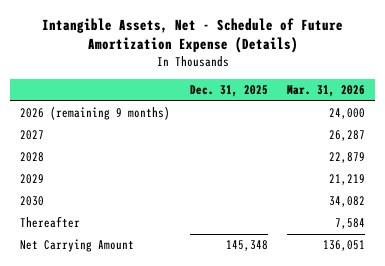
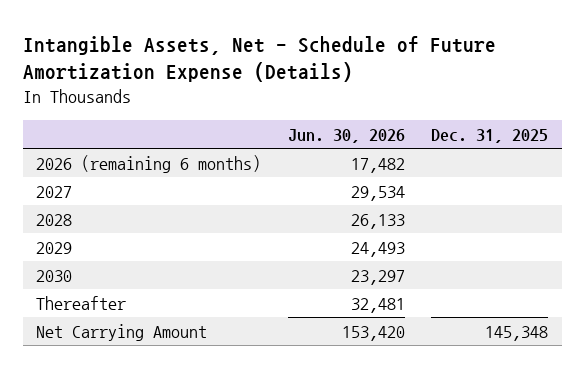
- | Dec. 31, 2025 | Mar. 31, 2026
+ | Jun. 30, 2026 | Dec. 31, 2025
- 2026 (remaining 9 months) | | 24,000
+ 2026 (remaining 6 months) | 17,482 |

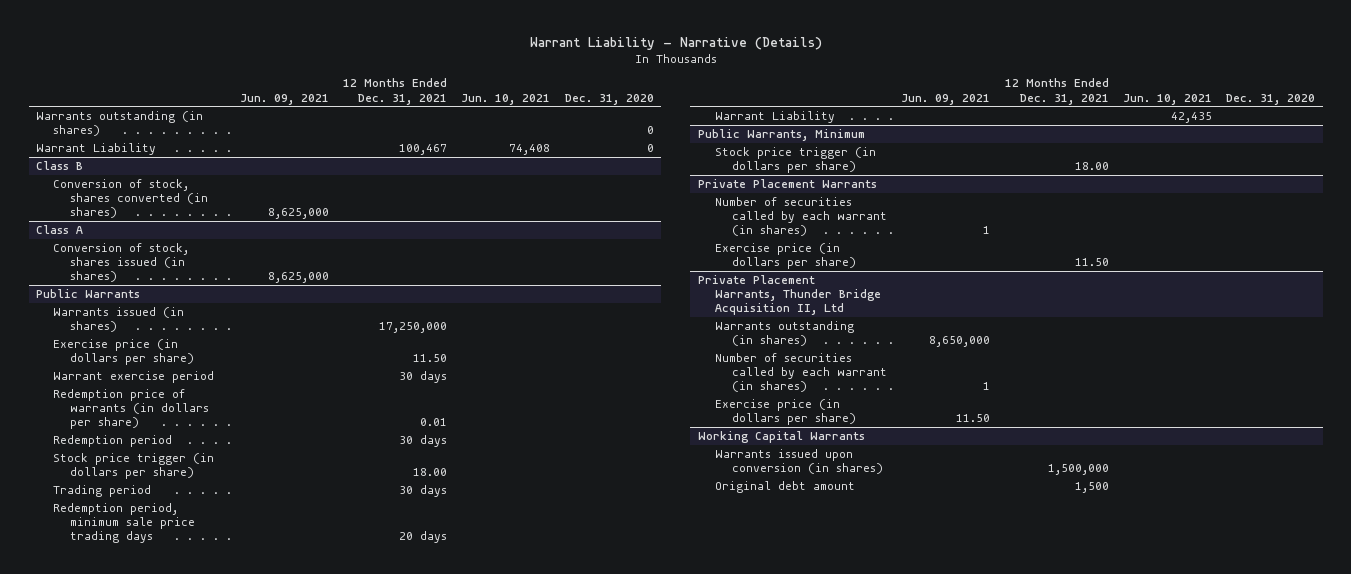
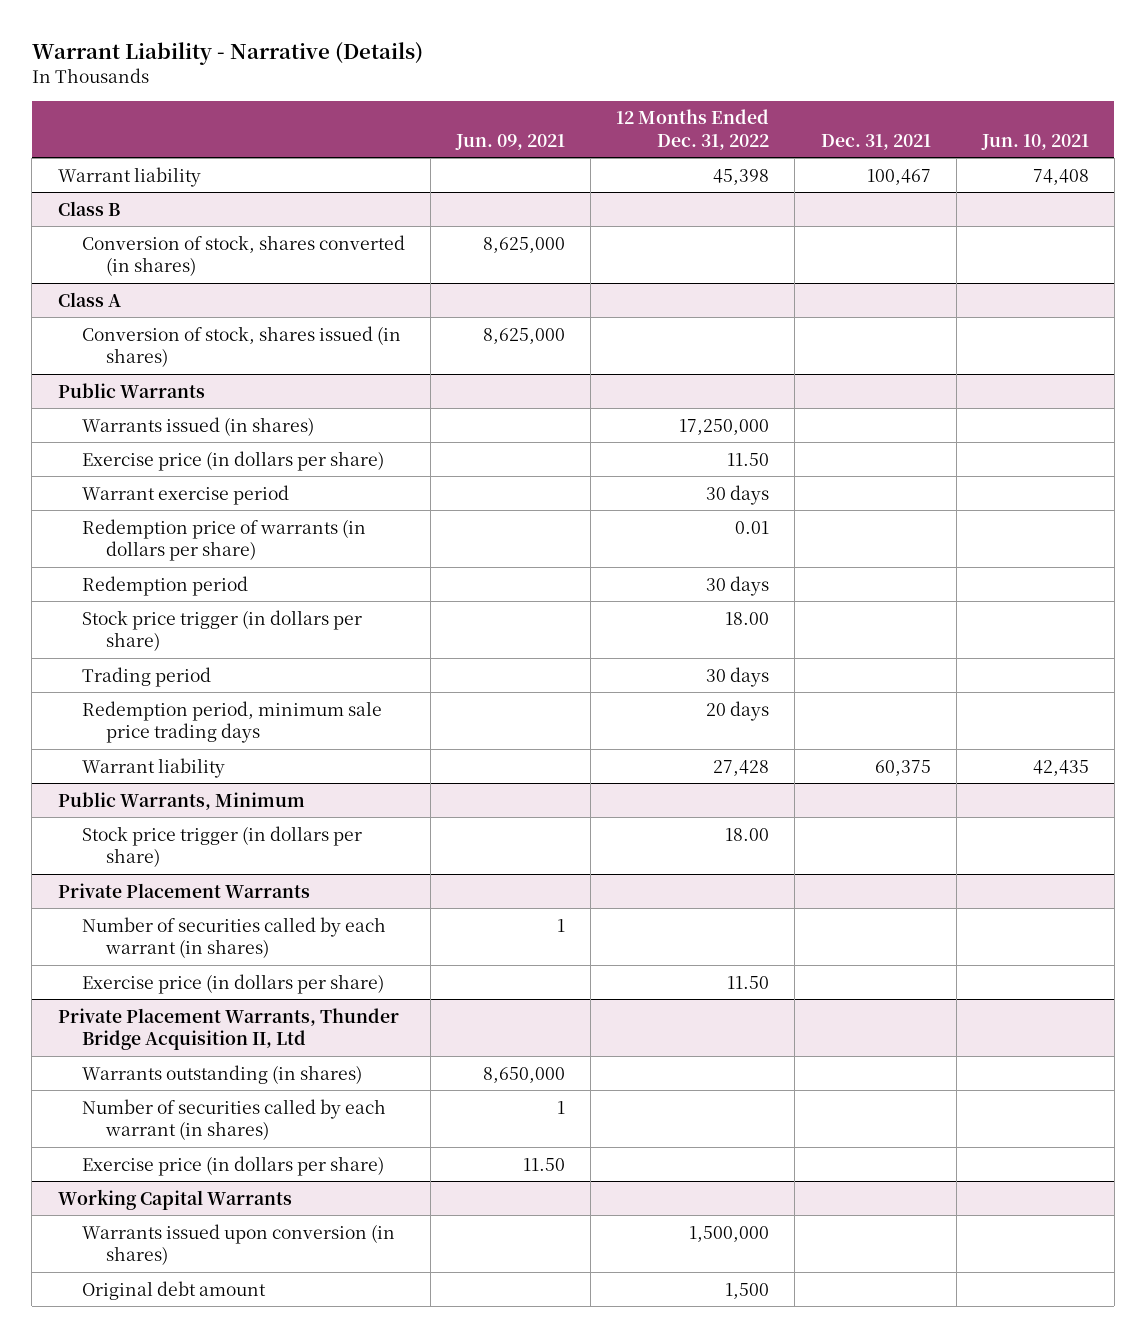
- | Jun. 09, 2021 | 12 Months Ended Dec. 31, 2021 | Jun. 10, 2021 | Dec. 31, 2020
+ | Jun. 09, 2021 | 12 Months Ended Dec. 31, 2022 | Dec. 31, 2021 | Jun. 10, 2021
- Warrants outstanding (in shares) | | | | 0
- Warrant Liability | | 100,467 | 74,408 | 0
+ Warrant liability | | 45,398 | 100,467 | 74,408
@ Public Warrants
- Warrant Liability | | | 42,435 |
+ Warrant liability | | 27,428 | 60,375 | 42,435

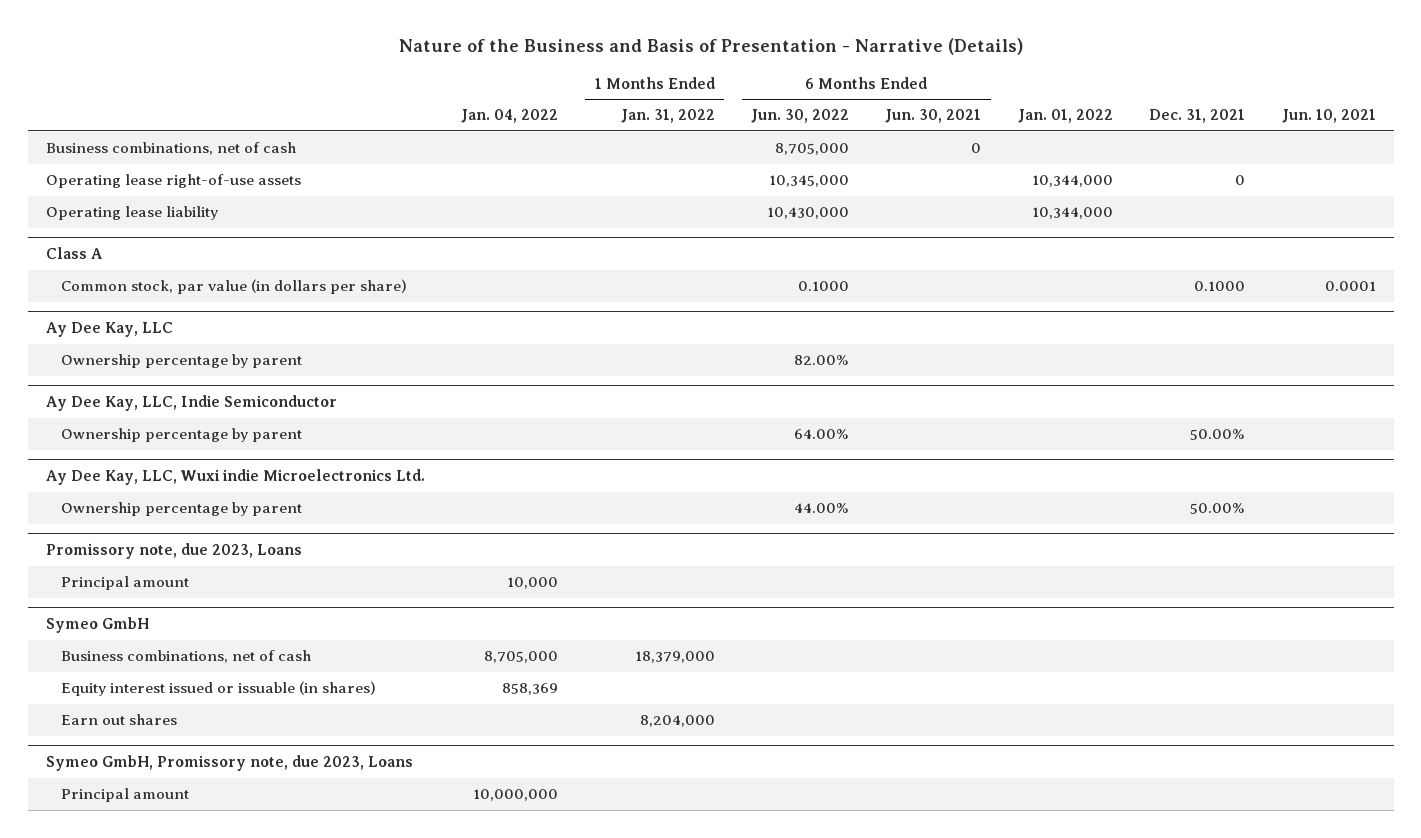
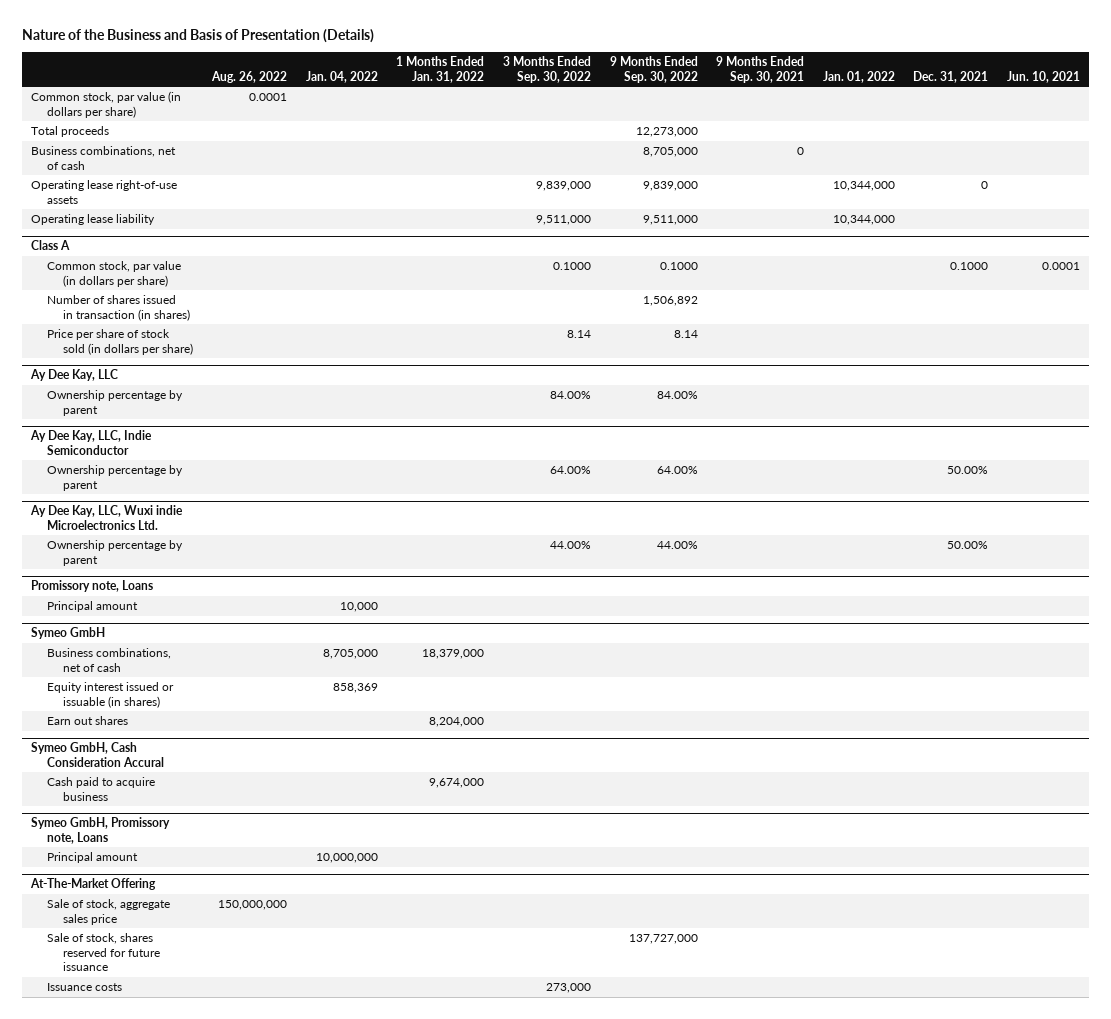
- Nature of the Business and Basis of Presentation - Narrative (Details)
+ Nature of the Business and Basis of Presentation (Details)
- | Jan. 04, 2022 | 1 Months Ended Jan. 31, 2022 | 6 Months Ended Jun. 30, 2022 | 6 Months Ended Jun. 30, 2021 | Jan. 01, 2022 | Dec. 31, 2021 | Jun. 10, 2021
+ | Aug. 26, 2022 | Jan. 04, 2022 | 1 Months Ended Jan. 31, 2022 | 3 Months Ended Sep. 30, 2022 | 9 Months Ended Sep. 30, 2022 | 9 Months Ended Sep. 30, 2021 | Jan. 01, 2022 | Dec. 31, 2021 | Jun. 10, 2021
+ Common stock, par value (in dollars per share) | 0.0001 | | | | | | | |
+ Total proceeds | | | | | 12,273,000 | | | |
@ Class A
+ Number of shares issued in transaction (in shares) | | | | | 1,506,892 | | | |
+ Price per share of stock sold (in dollars per share) | | | | 8.14 | 8.14 | | | |
- Promissory note, due 2023, Loans
+ Promissory note, Loans
- Symeo GmbH, Promissory note, due 2023, Loans
+ Symeo GmbH, Cash Consideration Accural
+ Cash paid to acquire business | | | 9,674,000 | | | | | |
+ Symeo GmbH, Promissory note, Loans
+ At-The-Market Offering
+ Sale of stock, aggregate sales price | 150,000,000 | | | | | | | |
+ Sale of stock, shares reserved for future issuance | | | | | 137,727,000 | | | |
+ Issuance costs | | | | 273,000 | | | | |

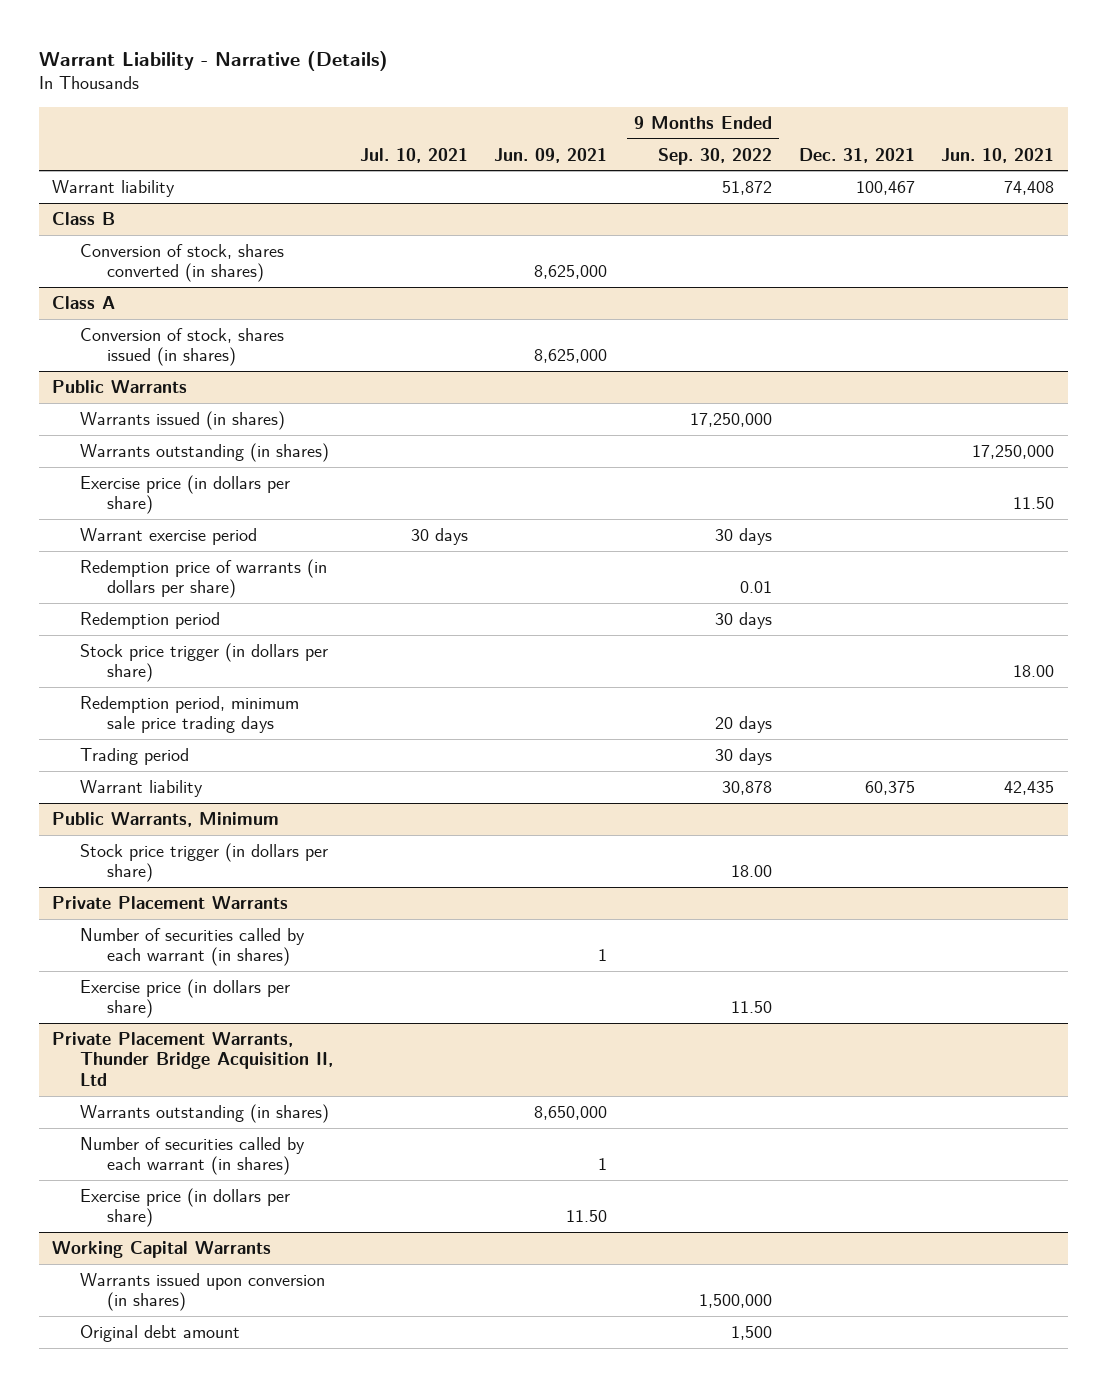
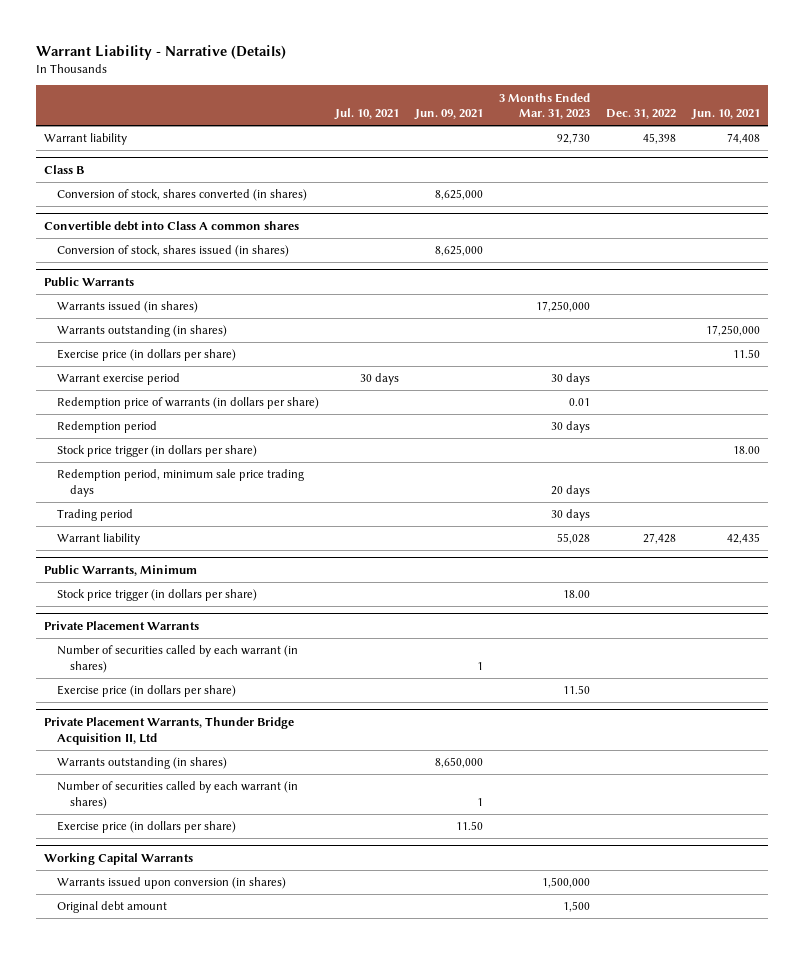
- | Jul. 10, 2021 | Jun. 09, 2021 | 9 Months Ended Sep. 30, 2022 | Dec. 31, 2021 | Jun. 10, 2021
+ | Jul. 10, 2021 | Jun. 09, 2021 | 3 Months Ended Mar. 31, 2023 | Dec. 31, 2022 | Jun. 10, 2021
- Class A
+ Convertible debt into Class A common shares

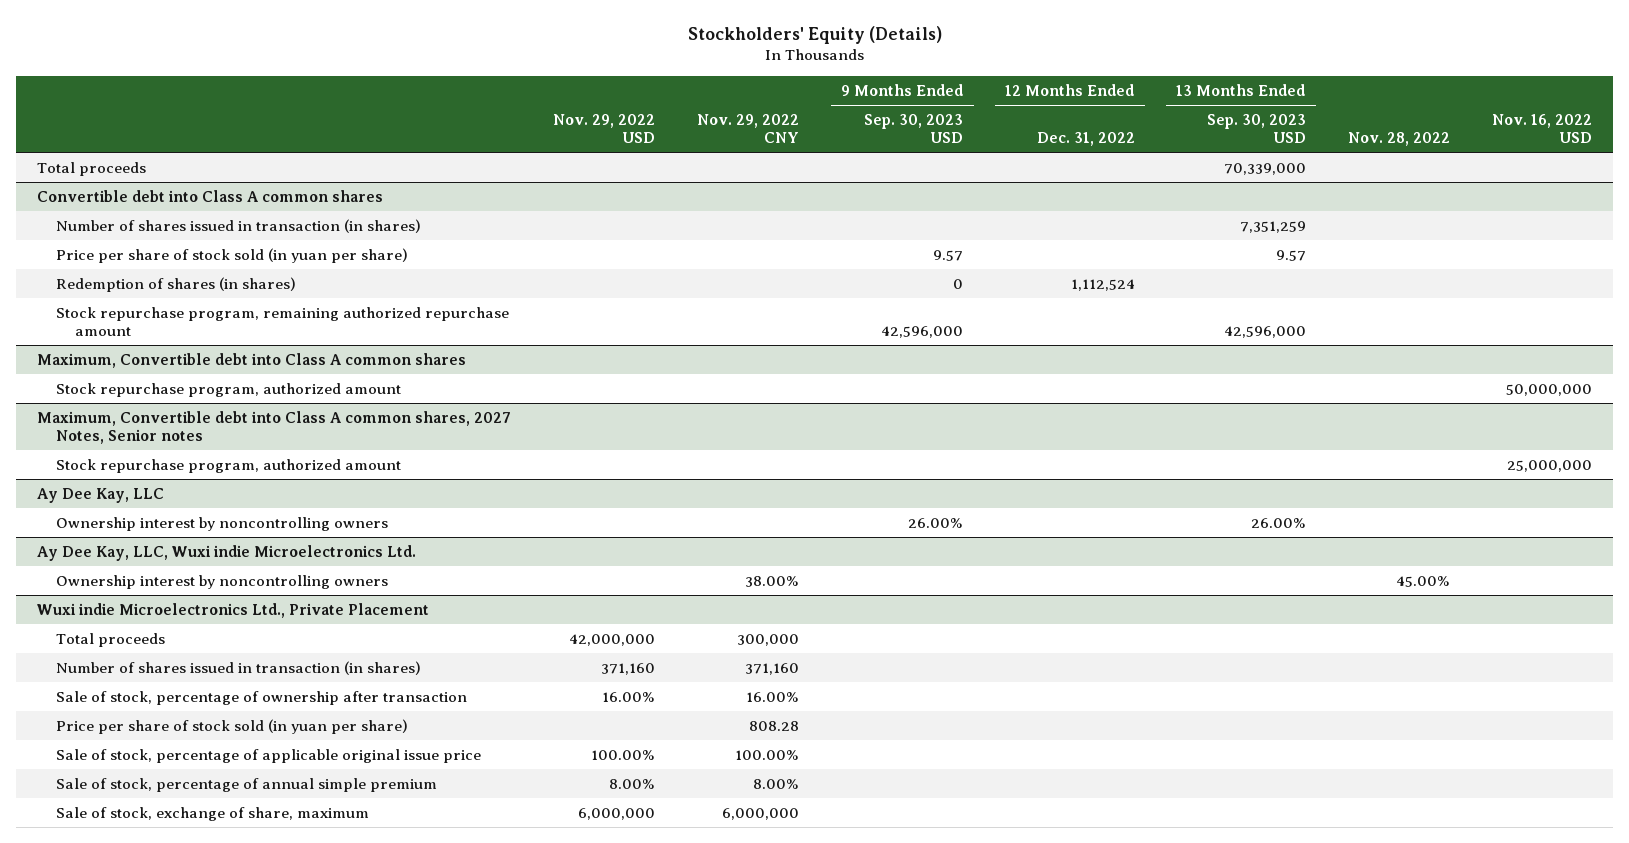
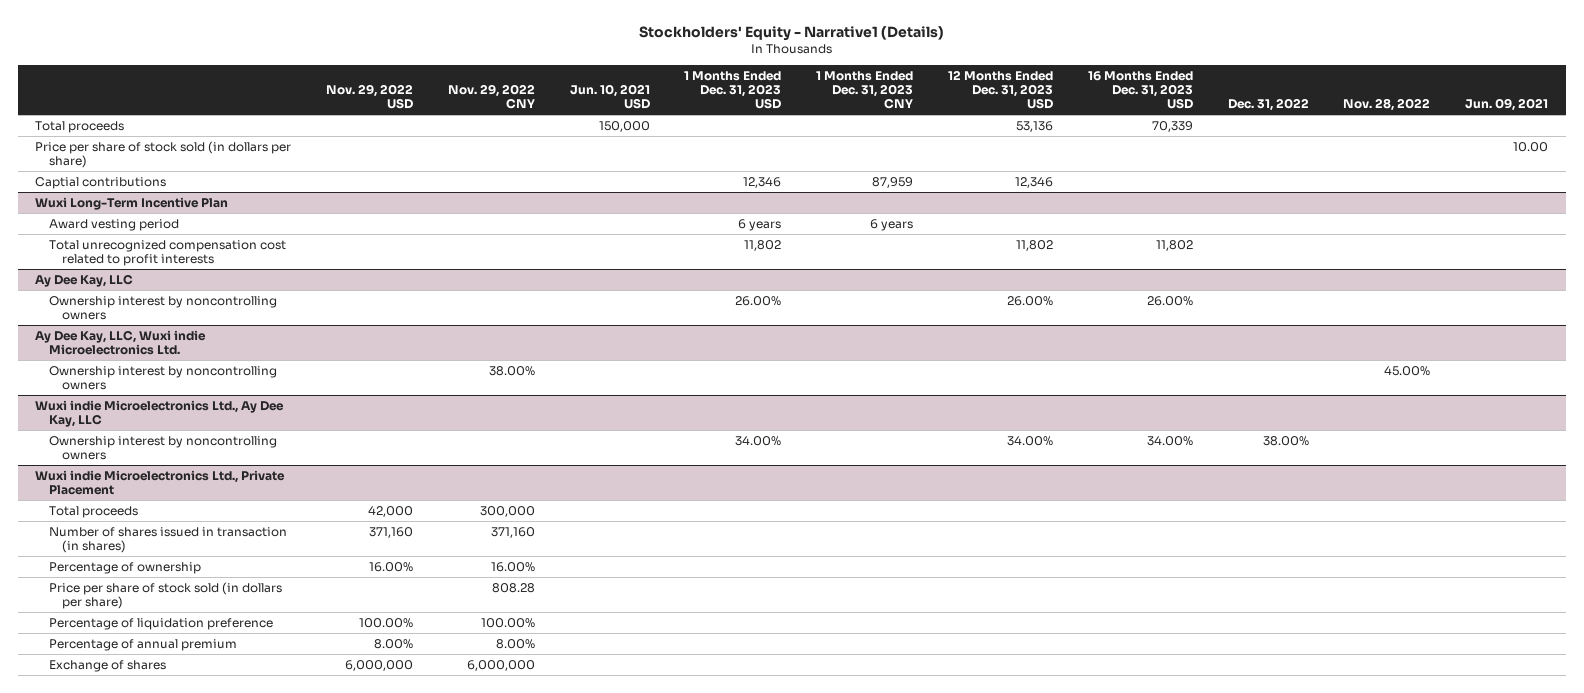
- Stockholders' Equity (Details)
+ Stockholders' Equity - Narrative1 (Details)
- | Nov. 29, 2022 USD | Nov. 29, 2022 CNY | 9 Months Ended Sep. 30, 2023 USD | 12 Months Ended Dec. 31, 2022 | 13 Months Ended Sep. 30, 2023 USD | Nov. 28, 2022 | Nov. 16, 2022 USD
+ | Nov. 29, 2022 USD | Nov. 29, 2022 CNY | Jun. 10, 2021 USD | 1 Months Ended Dec. 31, 2023 USD | 1 Months Ended Dec. 31, 2023 CNY | 12 Months Ended Dec. 31, 2023 USD | 16 Months Ended Dec. 31, 2023 USD | Dec. 31, 2022 | Nov. 28, 2022 | Jun. 09, 2021
- Convertible debt into Class A common shares
- Number of shares issued in transaction (in shares) | | | | | 7,351,259 | |
- Price per share of stock sold (in yuan per share) | | | 9.57 | | 9.57 | |
- Redemption of shares (in shares) | | | 0 | 1,112,524 | | |
- Stock repurchase program, remaining authorized repurchase amount | | | 42,596,000 | | 42,596,000 | |
- Maximum, Convertible debt into Class A common shares
- Stock repurchase program, authorized amount | | | | | | | 50,000,000
- Maximum, Convertible debt into Class A common shares, 2027 Notes, Senior notes
- Stock repurchase program, authorized amount | | | | | | | 25,000,000
+ Price per share of stock sold (in dollars per share) | | | | | | | | | | 10.00
+ Captial contributions | | | | 12,346 | 87,959 | 12,346 | | | |
+ Wuxi Long-Term Incentive Plan
+ Award vesting period | | | | 6 years | 6 years | | | | |
+ Total unrecognized compensation cost related to profit interests | | | | 11,802 | | 11,802 | 11,802 | | |
+ Wuxi indie Microelectronics Ltd., Ay Dee Kay, LLC
+ Ownership interest by noncontrolling owners | | | | 34.00% | | 34.00% | 34.00% | 38.00% | |
@ Wuxi indie Microelectronics Ltd., Private Placement
- Total proceeds | 42,000,000 | 300,000 | | | | |
+ Total proceeds | 42,000 | 300,000 | | | | | | | |
- Sale of stock, percentage of ownership after transaction | 16.00% | 16.00% | | | | |
- Price per share of stock sold (in yuan per share) | | 808.28 | | | | |
- Sale of stock, percentage of applicable original issue price | 100.00% | 100.00% | | | | |
- Sale of stock, percentage of annual simple premium | 8.00% | 8.00% | | | | |
- Sale of stock, exchange of share, maximum | 6,000,000 | 6,000,000 | | | | |
+ Percentage of ownership | 16.00% | 16.00% | | | | | | | |
+ Price per share of stock sold (in dollars per share) | | 808.28 | | | | | | | |
+ Percentage of liquidation preference | 100.00% | 100.00% | | | | | | | |
+ Percentage of annual premium | 8.00% | 8.00% | | | | | | | |
+ Exchange of shares | 6,000,000 | 6,000,000 | | | | | | | |

